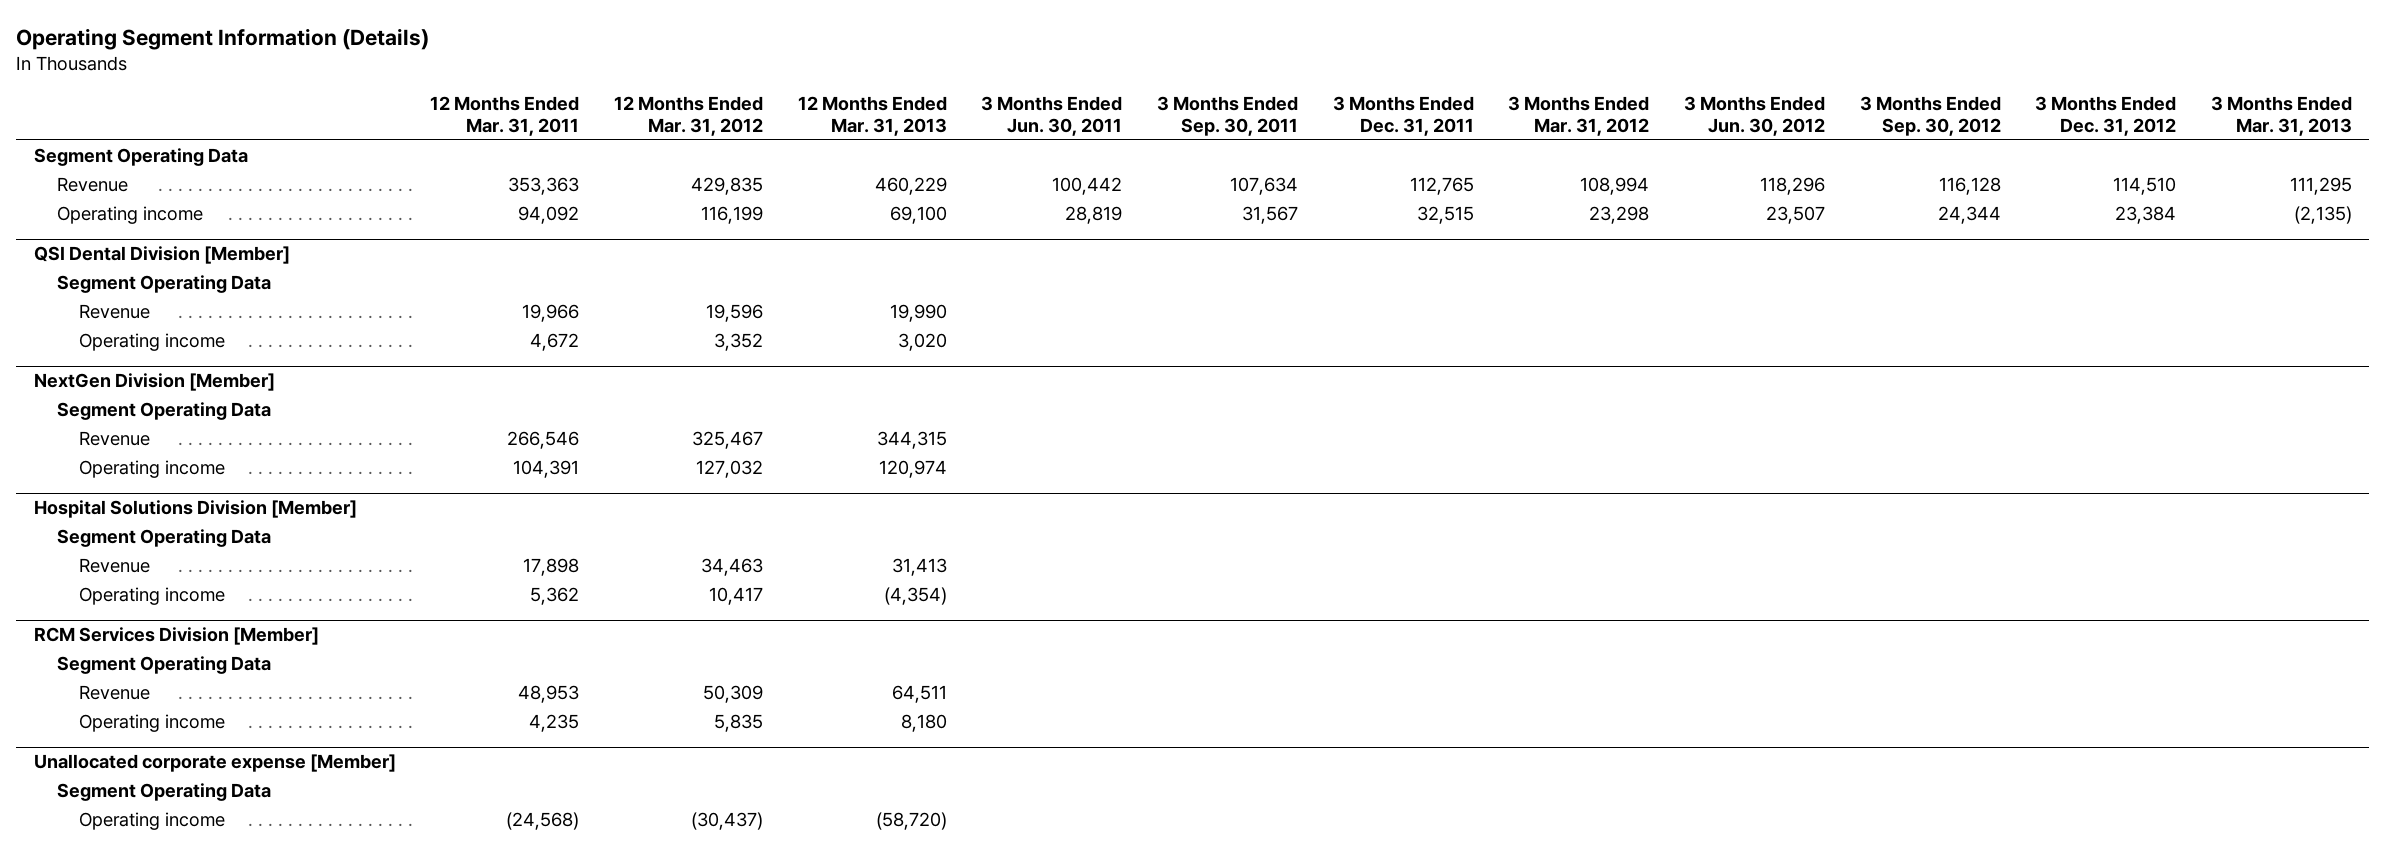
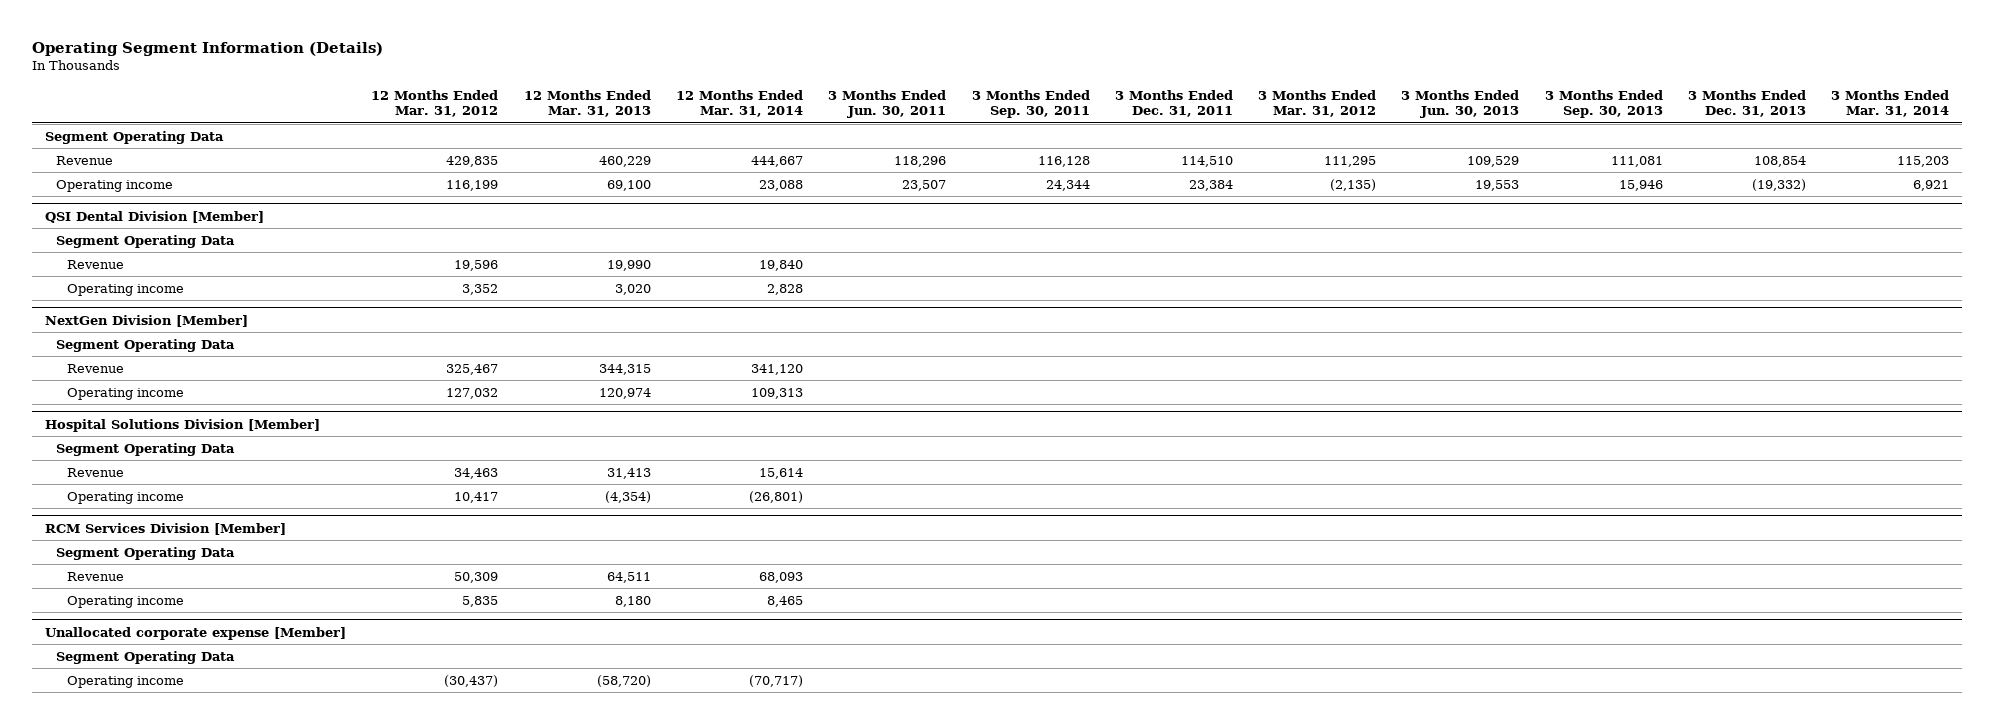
- | 12 Months Ended Mar. 31, 2011 | 12 Months Ended Mar. 31, 2012 | 12 Months Ended Mar. 31, 2013 | 3 Months Ended Jun. 30, 2011 | 3 Months Ended Sep. 30, 2011 | 3 Months Ended Dec. 31, 2011 | 3 Months Ended Mar. 31, 2012 | 3 Months Ended Jun. 30, 2012 | 3 Months Ended Sep. 30, 2012 | 3 Months Ended Dec. 31, 2012 | 3 Months Ended Mar. 31, 2013
+ | 12 Months Ended Mar. 31, 2012 | 12 Months Ended Mar. 31, 2013 | 12 Months Ended Mar. 31, 2014 | 3 Months Ended Jun. 30, 2011 | 3 Months Ended Sep. 30, 2011 | 3 Months Ended Dec. 31, 2011 | 3 Months Ended Mar. 31, 2012 | 3 Months Ended Jun. 30, 2013 | 3 Months Ended Sep. 30, 2013 | 3 Months Ended Dec. 31, 2013 | 3 Months Ended Mar. 31, 2014
- Revenue | 353,363 | 429,835 | 460,229 | 100,442 | 107,634 | 112,765 | 108,994 | 118,296 | 116,128 | 114,510 | 111,295
- Operating income | 94,092 | 116,199 | 69,100 | 28,819 | 31,567 | 32,515 | 23,298 | 23,507 | 24,344 | 23,384 | (2,135)
+ Revenue | 429,835 | 460,229 | 444,667 | 118,296 | 116,128 | 114,510 | 111,295 | 109,529 | 111,081 | 108,854 | 115,203
+ Operating income | 116,199 | 69,100 | 23,088 | 23,507 | 24,344 | 23,384 | (2,135) | 19,553 | 15,946 | (19,332) | 6,921

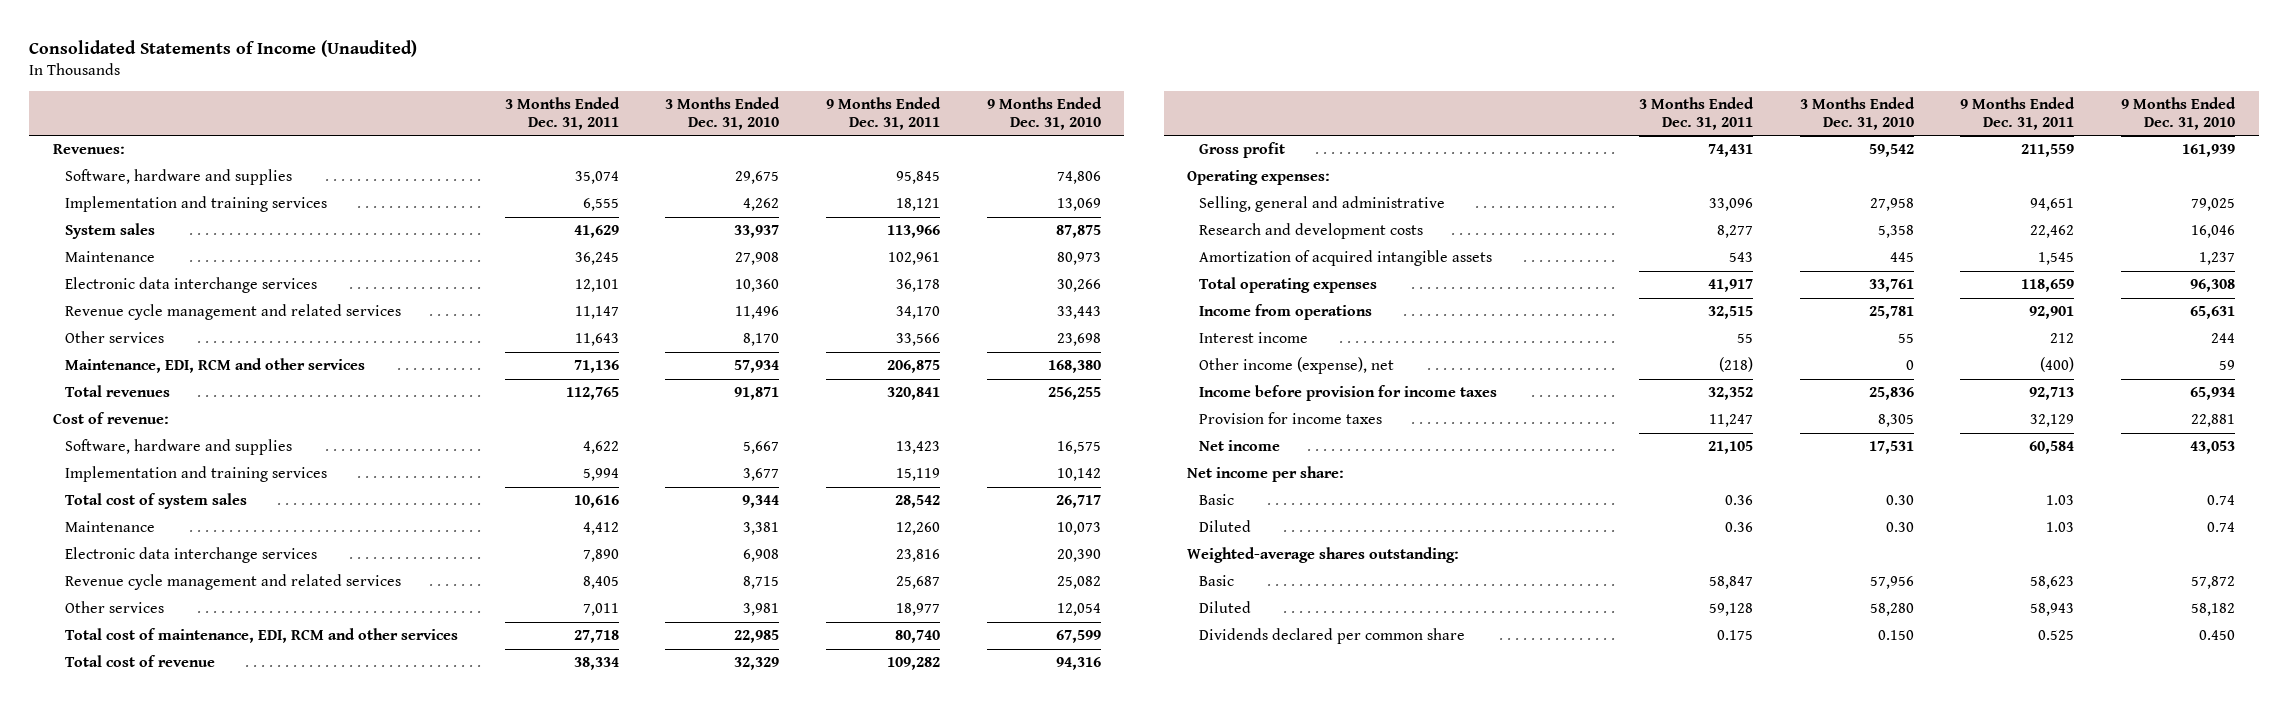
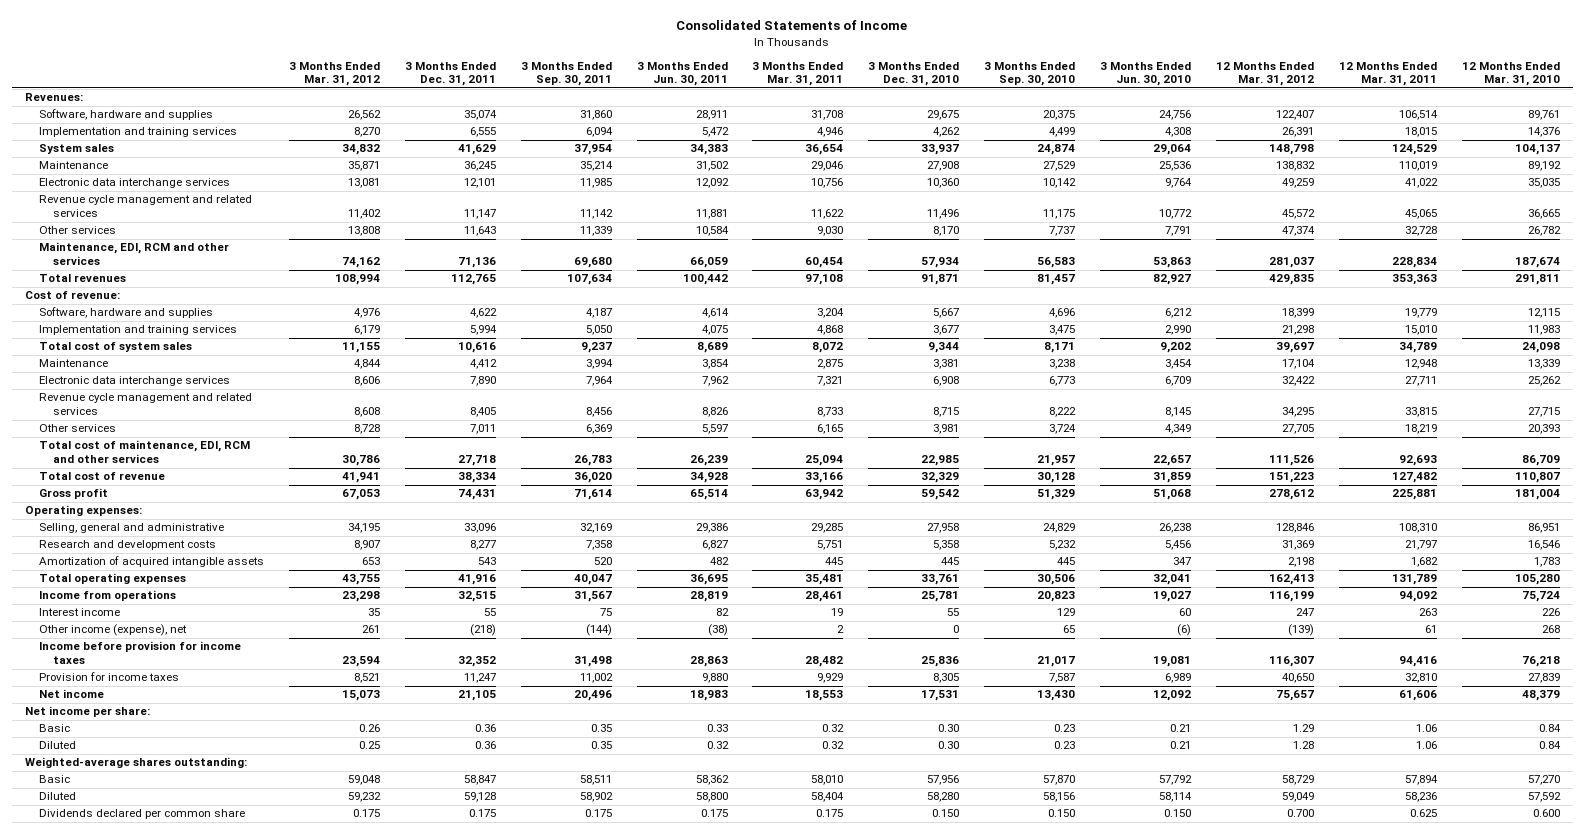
- Consolidated Statements of Income (Unaudited)
+ Consolidated Statements of Income
- | 3 Months Ended Dec. 31, 2011 | 3 Months Ended Dec. 31, 2010 | 9 Months Ended Dec. 31, 2011 | 9 Months Ended Dec. 31, 2010
+ | 3 Months Ended Mar. 31, 2012 | 3 Months Ended Dec. 31, 2011 | 3 Months Ended Sep. 30, 2011 | 3 Months Ended Jun. 30, 2011 | 3 Months Ended Mar. 31, 2011 | 3 Months Ended Dec. 31, 2010 | 3 Months Ended Sep. 30, 2010 | 3 Months Ended Jun. 30, 2010 | 12 Months Ended Mar. 31, 2012 | 12 Months Ended Mar. 31, 2011 | 12 Months Ended Mar. 31, 2010
- Total operating expenses | 41,917 | 33,761 | 118,659 | 96,308
+ Total operating expenses | 43,755 | 41,916 | 40,047 | 36,695 | 35,481 | 33,761 | 30,506 | 32,041 | 162,413 | 131,789 | 105,280

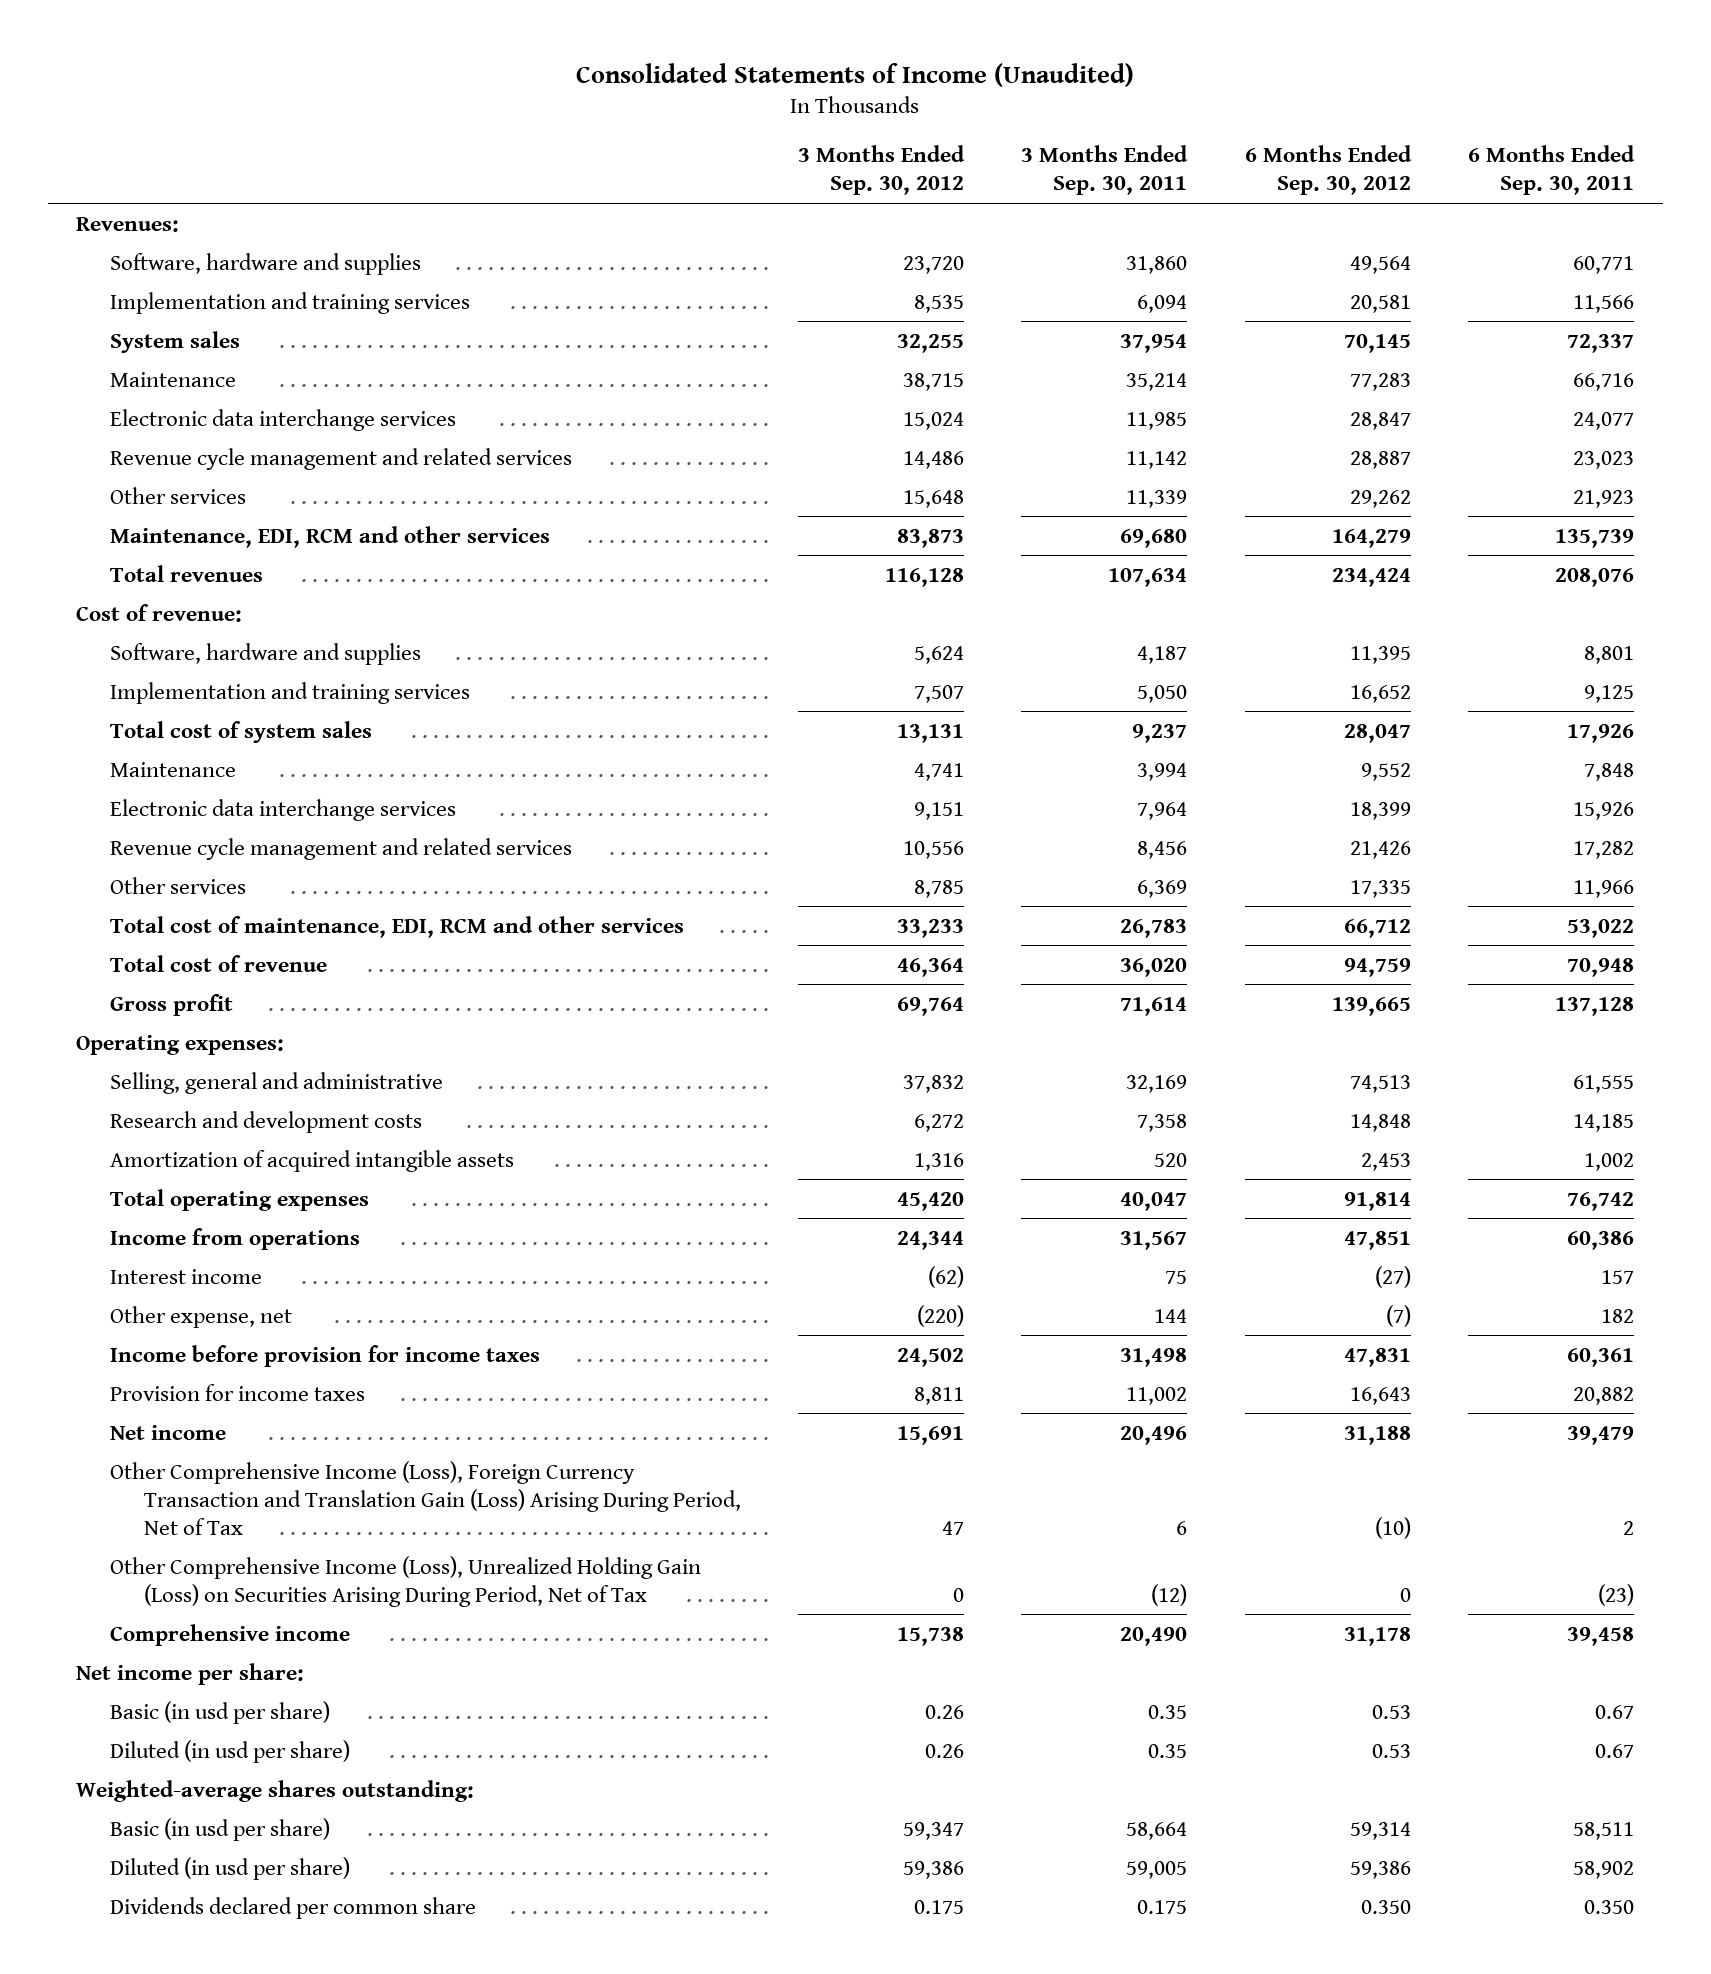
- Consolidated Statements of Income
+ Consolidated Statements of Income (Unaudited)
- | 3 Months Ended Mar. 31, 2012 | 3 Months Ended Dec. 31, 2011 | 3 Months Ended Sep. 30, 2011 | 3 Months Ended Jun. 30, 2011 | 3 Months Ended Mar. 31, 2011 | 3 Months Ended Dec. 31, 2010 | 3 Months Ended Sep. 30, 2010 | 3 Months Ended Jun. 30, 2010 | 12 Months Ended Mar. 31, 2012 | 12 Months Ended Mar. 31, 2011 | 12 Months Ended Mar. 31, 2010
+ | 3 Months Ended Sep. 30, 2012 | 3 Months Ended Sep. 30, 2011 | 6 Months Ended Sep. 30, 2012 | 6 Months Ended Sep. 30, 2011
- Other income (expense), net | 261 | (218) | (144) | (38) | 2 | 0 | 65 | (6) | (139) | 61 | 268
+ Other expense, net | (220) | 144 | (7) | 182
+ Other Comprehensive Income (Loss), Foreign Currency Transaction and Translation Gain (Loss) Arising During Period, Net of Tax | 47 | 6 | (10) | 2
+ Other Comprehensive Income (Loss), Unrealized Holding Gain (Loss) on Securities Arising During Period, Net of Tax | 0 | (12) | 0 | (23)
+ Comprehensive income | 15,738 | 20,490 | 31,178 | 39,458
- Basic | 0.26 | 0.36 | 0.35 | 0.33 | 0.32 | 0.30 | 0.23 | 0.21 | 1.29 | 1.06 | 0.84
- Diluted | 0.25 | 0.36 | 0.35 | 0.32 | 0.32 | 0.30 | 0.23 | 0.21 | 1.28 | 1.06 | 0.84
+ Basic (in usd per share) | 0.26 | 0.35 | 0.53 | 0.67
+ Diluted (in usd per share) | 0.26 | 0.35 | 0.53 | 0.67
- Basic | 59,048 | 58,847 | 58,511 | 58,362 | 58,010 | 57,956 | 57,870 | 57,792 | 58,729 | 57,894 | 57,270
- Diluted | 59,232 | 59,128 | 58,902 | 58,800 | 58,404 | 58,280 | 58,156 | 58,114 | 59,049 | 58,236 | 57,592
+ Basic (in usd per share) | 59,347 | 58,664 | 59,314 | 58,511
+ Diluted (in usd per share) | 59,386 | 59,005 | 59,386 | 58,902

